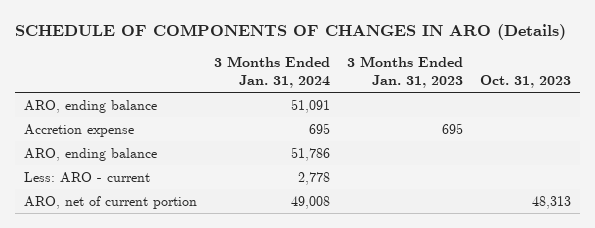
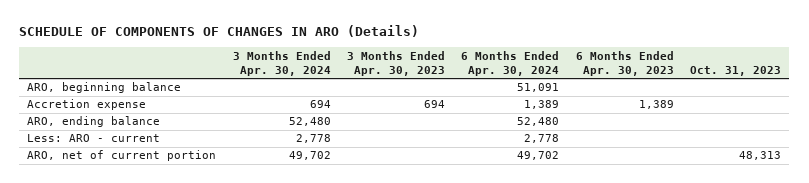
- | 3 Months Ended Jan. 31, 2024 | 3 Months Ended Jan. 31, 2023 | Oct. 31, 2023
+ | 3 Months Ended Apr. 30, 2024 | 3 Months Ended Apr. 30, 2023 | 6 Months Ended Apr. 30, 2024 | 6 Months Ended Apr. 30, 2023 | Oct. 31, 2023
- ARO, ending balance | 51,091 | |
+ ARO, beginning balance | | | 51,091 | |

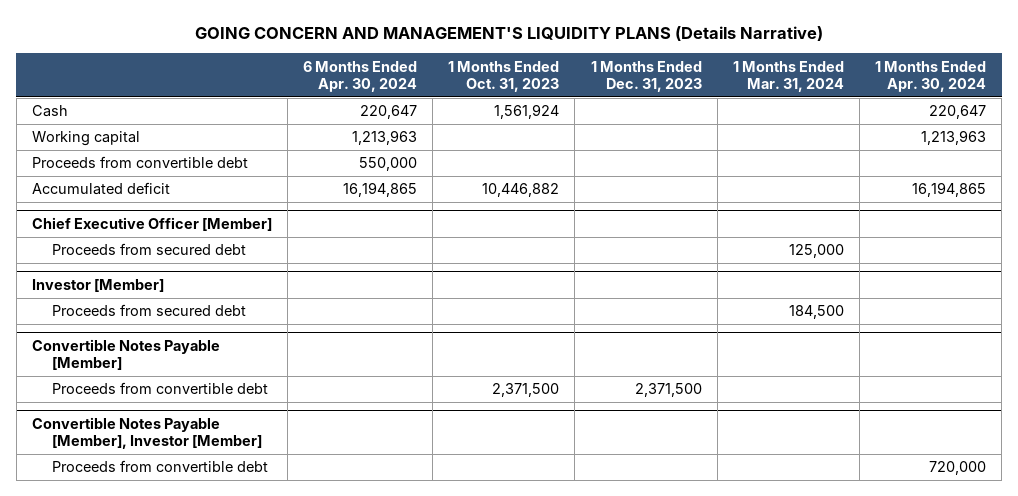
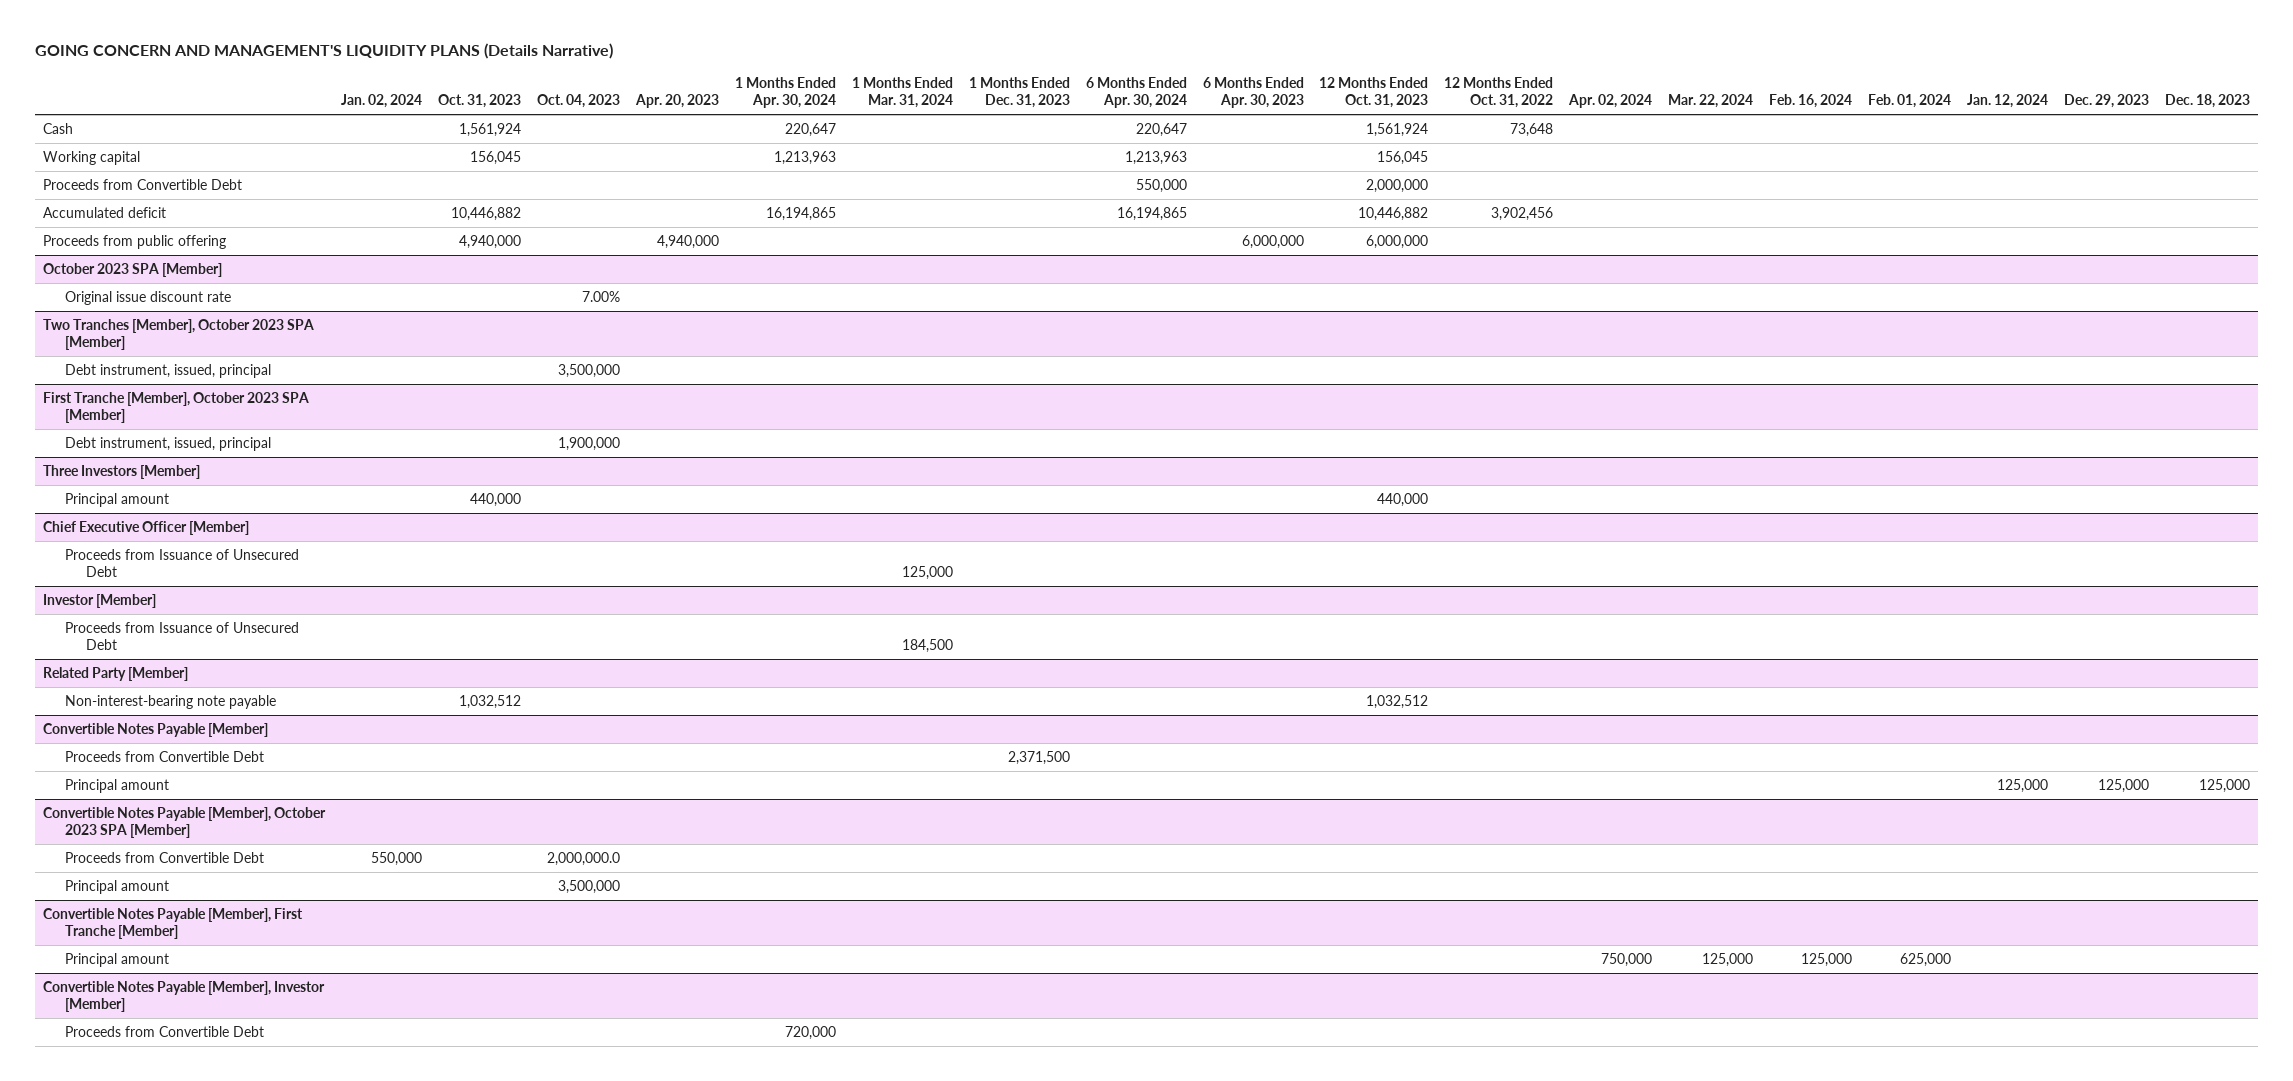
- | 6 Months Ended Apr. 30, 2024 | 1 Months Ended Oct. 31, 2023 | 1 Months Ended Dec. 31, 2023 | 1 Months Ended Mar. 31, 2024 | 1 Months Ended Apr. 30, 2024
+ | Jan. 02, 2024 | Oct. 31, 2023 | Oct. 04, 2023 | Apr. 20, 2023 | 1 Months Ended Apr. 30, 2024 | 1 Months Ended Mar. 31, 2024 | 1 Months Ended Dec. 31, 2023 | 6 Months Ended Apr. 30, 2024 | 6 Months Ended Apr. 30, 2023 | 12 Months Ended Oct. 31, 2023 | 12 Months Ended Oct. 31, 2022 | Apr. 02, 2024 | Mar. 22, 2024 | Feb. 16, 2024 | Feb. 01, 2024 | Jan. 12, 2024 | Dec. 29, 2023 | Dec. 18, 2023
- Proceeds from convertible debt | 550,000 | | | |
+ Proceeds from Convertible Debt | | | | | | | | 550,000 | | 2,000,000 | | | | | | | |
+ Proceeds from public offering | | 4,940,000 | | 4,940,000 | | | | | 6,000,000 | 6,000,000 | | | | | | | |
+ October 2023 SPA [Member]
+ Original issue discount rate | | | 7.00% | | | | | | | | | | | | | | |
+ Two Tranches [Member], October 2023 SPA [Member]
+ Debt instrument, issued, principal | | | 3,500,000 | | | | | | | | | | | | | | |
+ First Tranche [Member], October 2023 SPA [Member]
+ Debt instrument, issued, principal | | | 1,900,000 | | | | | | | | | | | | | | |
+ Three Investors [Member]
+ Principal amount | | 440,000 | | | | | | | | 440,000 | | | | | | | |
@ Chief Executive Officer [Member]
- Proceeds from secured debt | | | | 125,000 |
+ Proceeds from Issuance of Unsecured Debt | | | | | | 125,000 | | | | | | | | | | | |
@ Investor [Member]
- Proceeds from secured debt | | | | 184,500 |
+ Proceeds from Issuance of Unsecured Debt | | | | | | 184,500 | | | | | | | | | | | |
+ Related Party [Member]
+ Non-interest-bearing note payable | | 1,032,512 | | | | | | | | 1,032,512 | | | | | | | |
@ Convertible Notes Payable [Member]
- Proceeds from convertible debt | | 2,371,500 | 2,371,500 | |
+ Proceeds from Convertible Debt | | | | | | | 2,371,500 | | | | | | | | | | |
+ Principal amount | | | | | | | | | | | | | | | | 125,000 | 125,000 | 125,000
+ Convertible Notes Payable [Member], October 2023 SPA [Member]
+ Proceeds from Convertible Debt | 550,000 | | 2,000,000.0 | | | | | | | | | | | | | | |
+ Principal amount | | | 3,500,000 | | | | | | | | | | | | | | |
+ Convertible Notes Payable [Member], First Tranche [Member]
+ Principal amount | | | | | | | | | | | | 750,000 | 125,000 | 125,000 | 625,000 | | |
@ Convertible Notes Payable [Member], Investor [Member]
- Proceeds from convertible debt | | | | | 720,000
+ Proceeds from Convertible Debt | | | | | 720,000 | | | | | | | | | | | | |

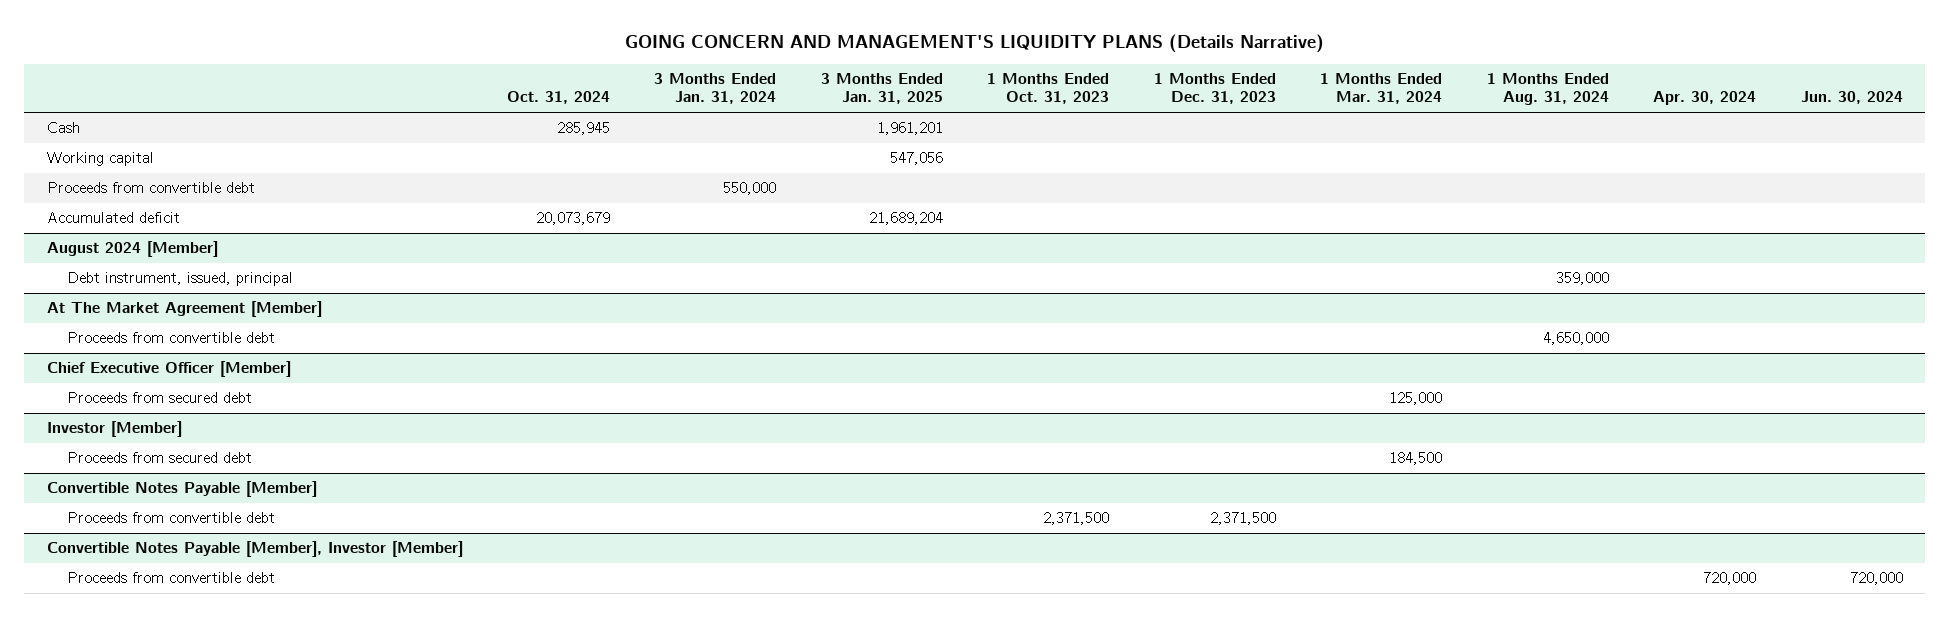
- | Jan. 02, 2024 | Oct. 31, 2023 | Oct. 04, 2023 | Apr. 20, 2023 | 1 Months Ended Apr. 30, 2024 | 1 Months Ended Mar. 31, 2024 | 1 Months Ended Dec. 31, 2023 | 6 Months Ended Apr. 30, 2024 | 6 Months Ended Apr. 30, 2023 | 12 Months Ended Oct. 31, 2023 | 12 Months Ended Oct. 31, 2022 | Apr. 02, 2024 | Mar. 22, 2024 | Feb. 16, 2024 | Feb. 01, 2024 | Jan. 12, 2024 | Dec. 29, 2023 | Dec. 18, 2023
+ | Oct. 31, 2024 | 3 Months Ended Jan. 31, 2024 | 3 Months Ended Jan. 31, 2025 | 1 Months Ended Oct. 31, 2023 | 1 Months Ended Dec. 31, 2023 | 1 Months Ended Mar. 31, 2024 | 1 Months Ended Aug. 31, 2024 | Apr. 30, 2024 | Jun. 30, 2024
- Proceeds from Convertible Debt | | | | | | | | 550,000 | | 2,000,000 | | | | | | | |
+ Proceeds from convertible debt | | 550,000 | | | | | | |
- Proceeds from public offering | | 4,940,000 | | 4,940,000 | | | | | 6,000,000 | 6,000,000 | | | | | | | |
- October 2023 SPA [Member]
- Original issue discount rate | | | 7.00% | | | | | | | | | | | | | | |
- Two Tranches [Member], October 2023 SPA [Member]
- Debt instrument, issued, principal | | | 3,500,000 | | | | | | | | | | | | | | |
- First Tranche [Member], October 2023 SPA [Member]
- Debt instrument, issued, principal | | | 1,900,000 | | | | | | | | | | | | | | |
- Three Investors [Member]
- Principal amount | | 440,000 | | | | | | | | 440,000 | | | | | | | |
+ August 2024 [Member]
+ Debt instrument, issued, principal | | | | | | | 359,000 | |
+ At The Market Agreement [Member]
+ Proceeds from convertible debt | | | | | | | 4,650,000 | |
@ Chief Executive Officer [Member]
- Proceeds from Issuance of Unsecured Debt | | | | | | 125,000 | | | | | | | | | | | |
+ Proceeds from secured debt | | | | | | 125,000 | | |
@ Investor [Member]
- Proceeds from Issuance of Unsecured Debt | | | | | | 184,500 | | | | | | | | | | | |
- Related Party [Member]
- Non-interest-bearing note payable | | 1,032,512 | | | | | | | | 1,032,512 | | | | | | | |
@ Investor [Member]
+ Proceeds from secured debt | | | | | | 184,500 | | |
@ Convertible Notes Payable [Member]
- Proceeds from Convertible Debt | | | | | | | 2,371,500 | | | | | | | | | | |
- Principal amount | | | | | | | | | | | | | | | | 125,000 | 125,000 | 125,000
- Convertible Notes Payable [Member], October 2023 SPA [Member]
- Proceeds from Convertible Debt | 550,000 | | 2,000,000.0 | | | | | | | | | | | | | | |
- Principal amount | | | 3,500,000 | | | | | | | | | | | | | | |
- Convertible Notes Payable [Member], First Tranche [Member]
- Principal amount | | | | | | | | | | | | 750,000 | 125,000 | 125,000 | 625,000 | | |
@ Convertible Notes Payable [Member]
+ Proceeds from convertible debt | | | | 2,371,500 | 2,371,500 | | | |
@ Convertible Notes Payable [Member], Investor [Member]
- Proceeds from Convertible Debt | | | | | 720,000 | | | | | | | | | | | | |
+ Proceeds from convertible debt | | | | | | | | 720,000 | 720,000

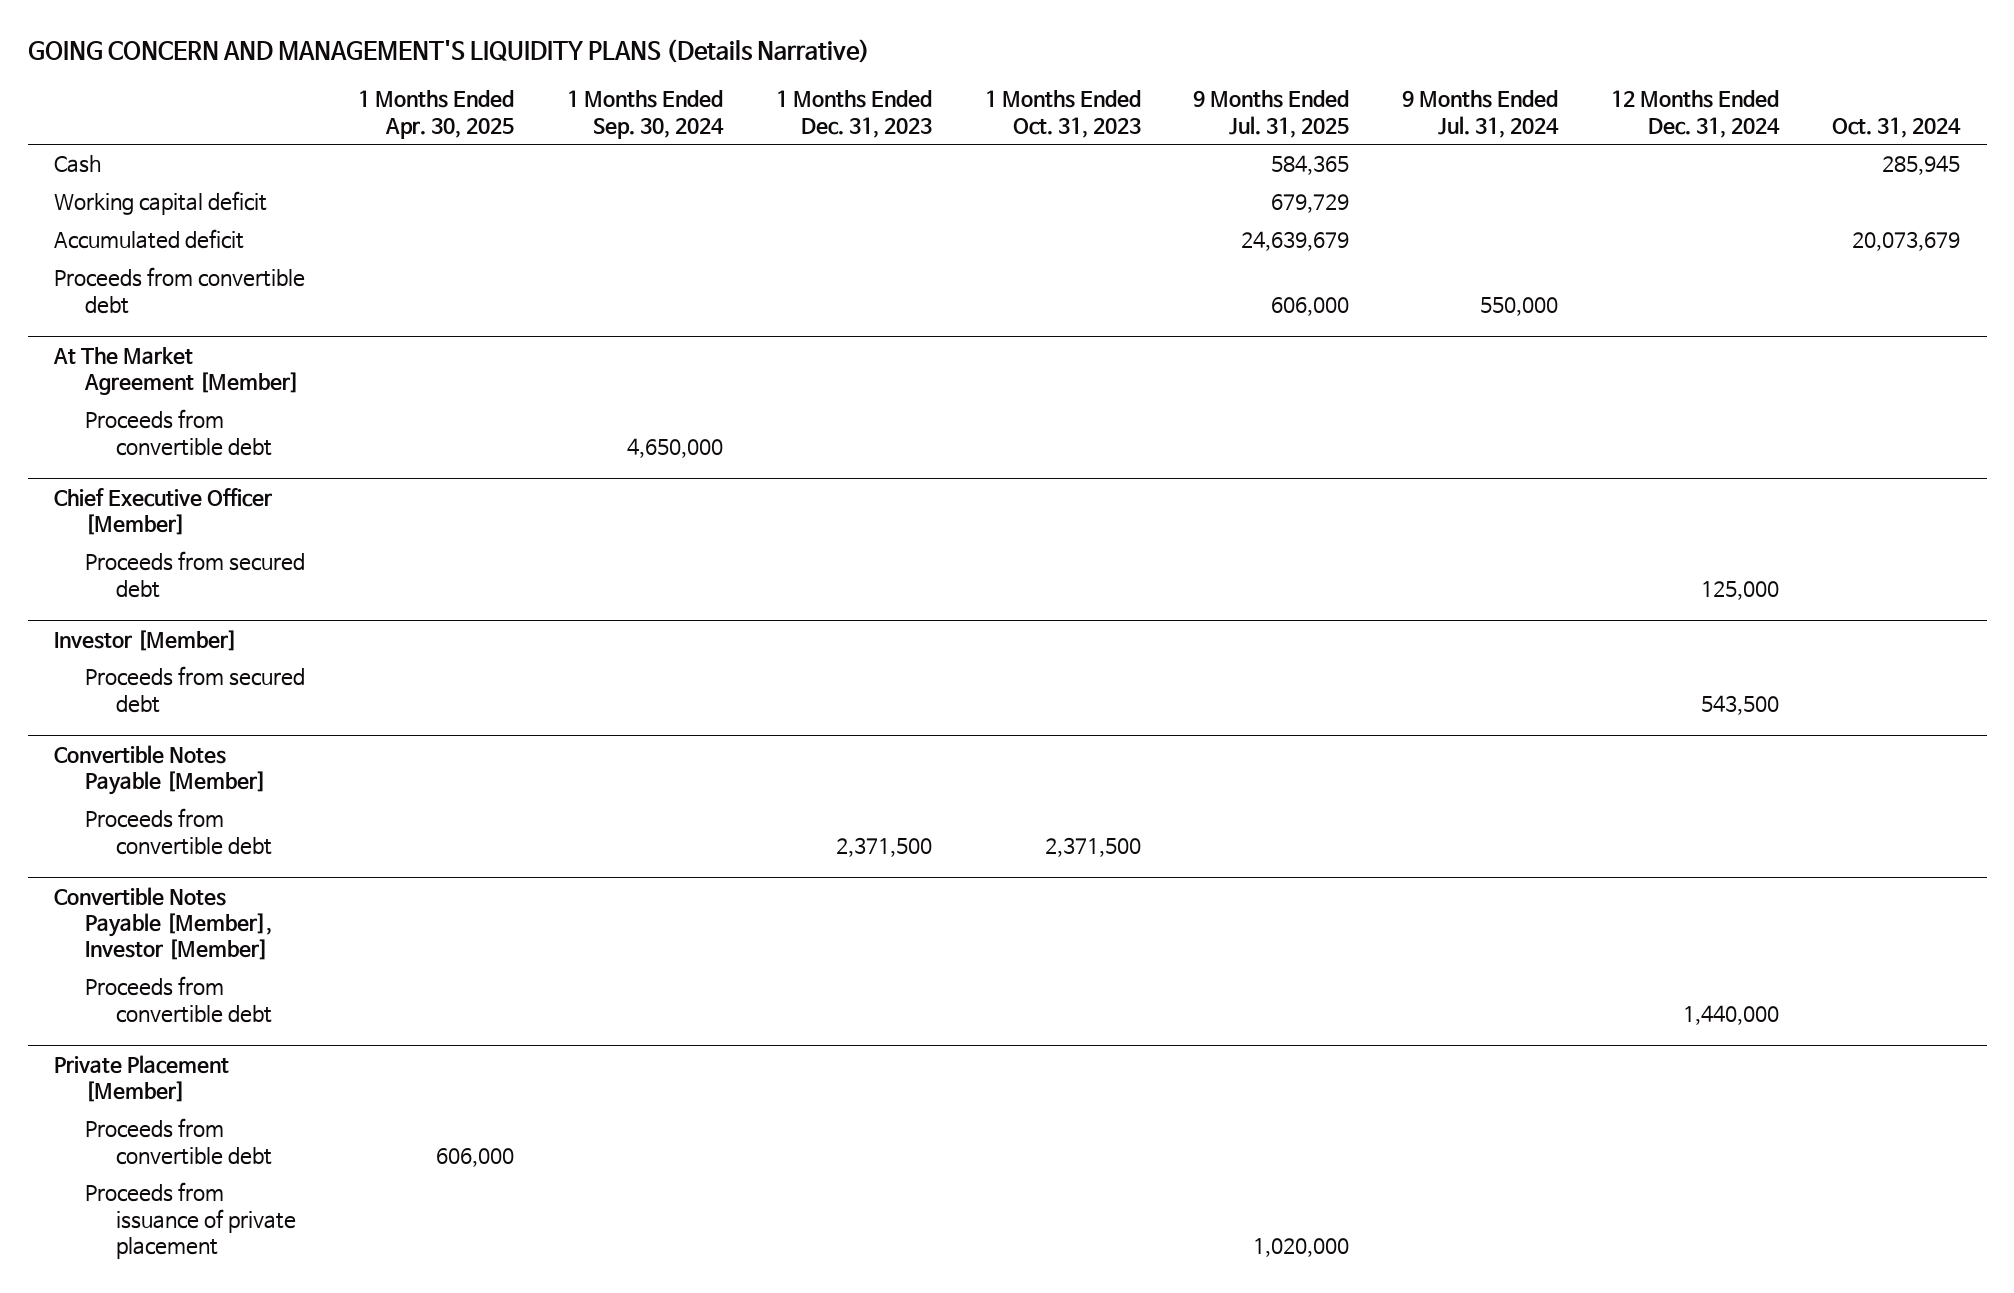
- | Oct. 31, 2024 | 3 Months Ended Jan. 31, 2024 | 3 Months Ended Jan. 31, 2025 | 1 Months Ended Oct. 31, 2023 | 1 Months Ended Dec. 31, 2023 | 1 Months Ended Mar. 31, 2024 | 1 Months Ended Aug. 31, 2024 | Apr. 30, 2024 | Jun. 30, 2024
+ | 1 Months Ended Apr. 30, 2025 | 1 Months Ended Sep. 30, 2024 | 1 Months Ended Dec. 31, 2023 | 1 Months Ended Oct. 31, 2023 | 9 Months Ended Jul. 31, 2025 | 9 Months Ended Jul. 31, 2024 | 12 Months Ended Dec. 31, 2024 | Oct. 31, 2024
- Working capital | | | 547,056 | | | | | |
+ Working capital deficit | | | | | 679,729 | | |
- August 2024 [Member]
- Debt instrument, issued, principal | | | | | | | 359,000 | |
moved down: Proceeds from convertible debt | | | | | 606,000 | 550,000 | |
+ Private Placement [Member]
+ Proceeds from convertible debt | 606,000 | | | | | | |
+ Proceeds from issuance of private placement | | | | | 1,020,000 | | |

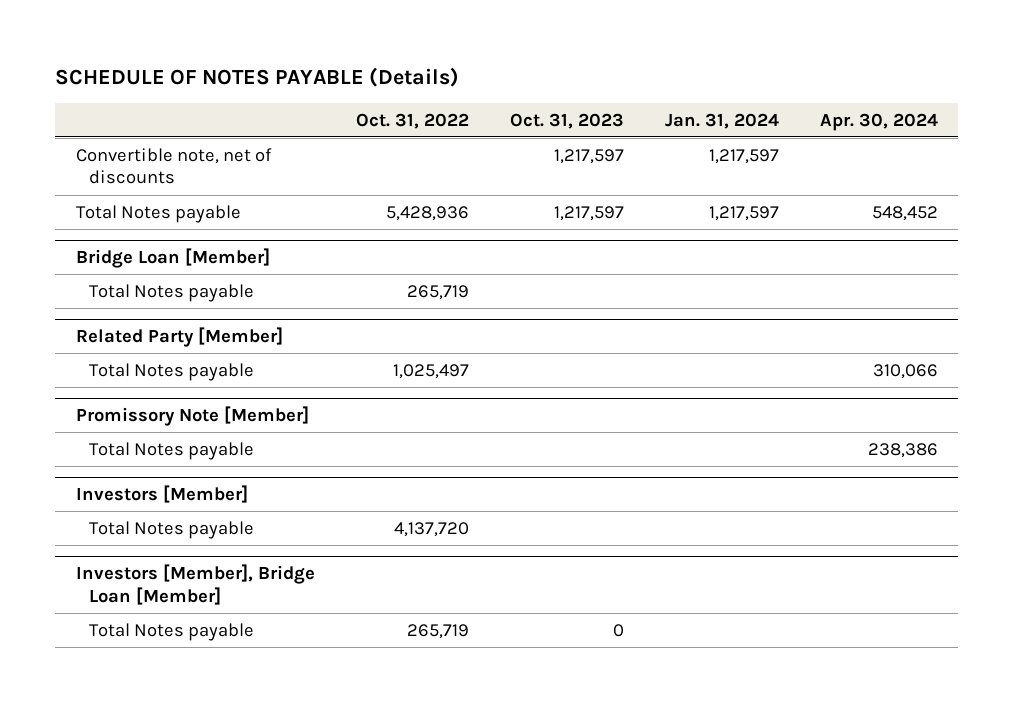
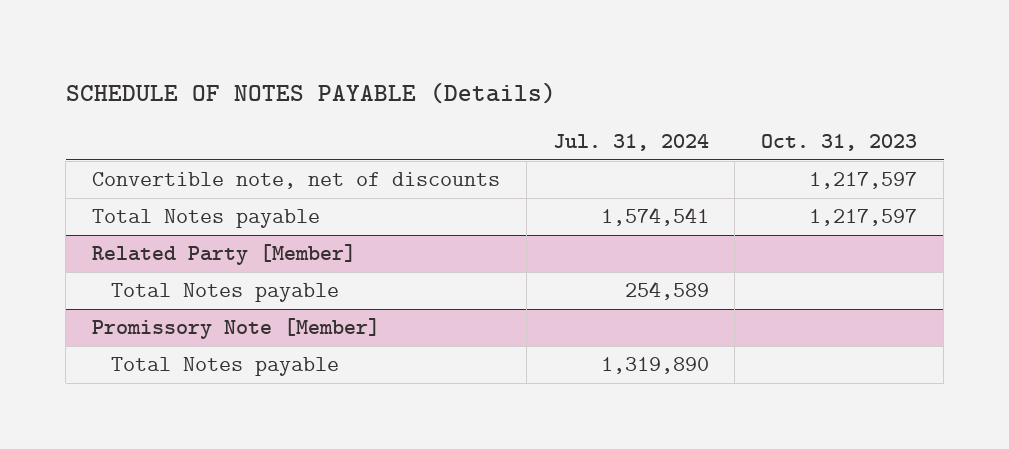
- | Oct. 31, 2022 | Oct. 31, 2023 | Jan. 31, 2024 | Apr. 30, 2024
+ | Jul. 31, 2024 | Oct. 31, 2023
- Bridge Loan [Member]
- Total Notes payable | 265,719 | | |
- Investors [Member]
- Total Notes payable | 4,137,720 | | |
- Investors [Member], Bridge Loan [Member]
- Total Notes payable | 265,719 | 0 | |

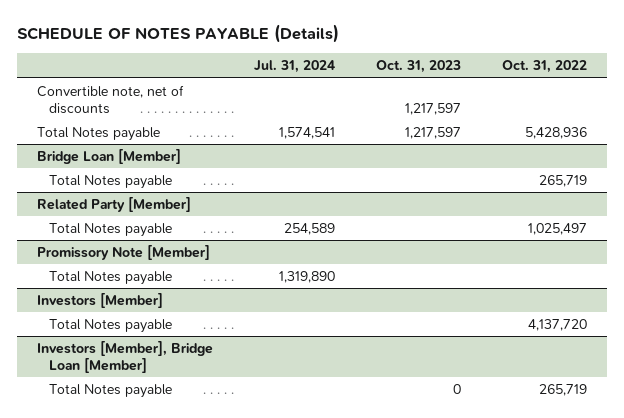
- | Jul. 31, 2024 | Oct. 31, 2023
+ | Jul. 31, 2024 | Oct. 31, 2023 | Oct. 31, 2022
+ Bridge Loan [Member]
+ Total Notes payable | | | 265,719
+ Investors [Member]
+ Total Notes payable | | | 4,137,720
+ Investors [Member], Bridge Loan [Member]
+ Total Notes payable | | 0 | 265,719

